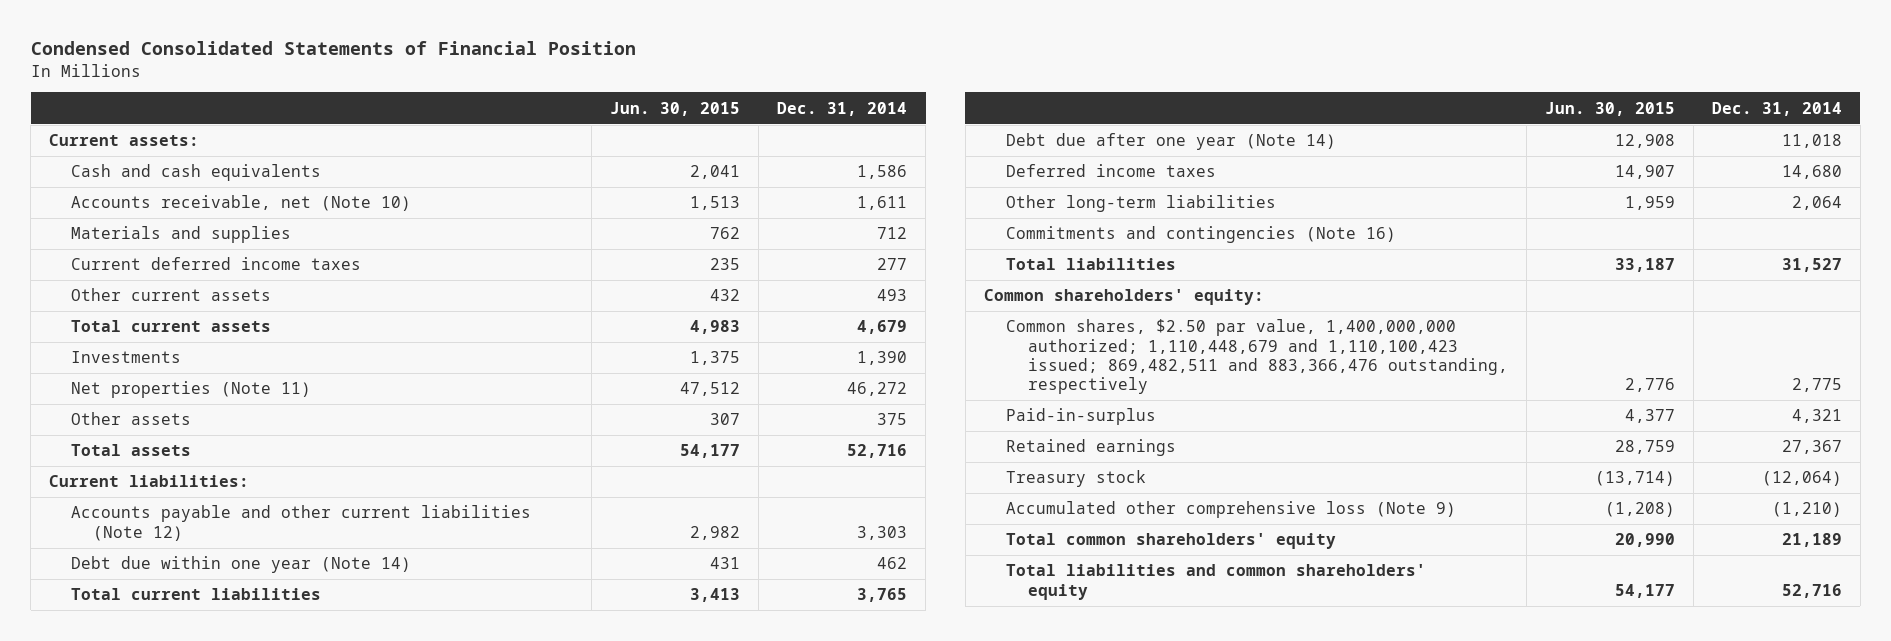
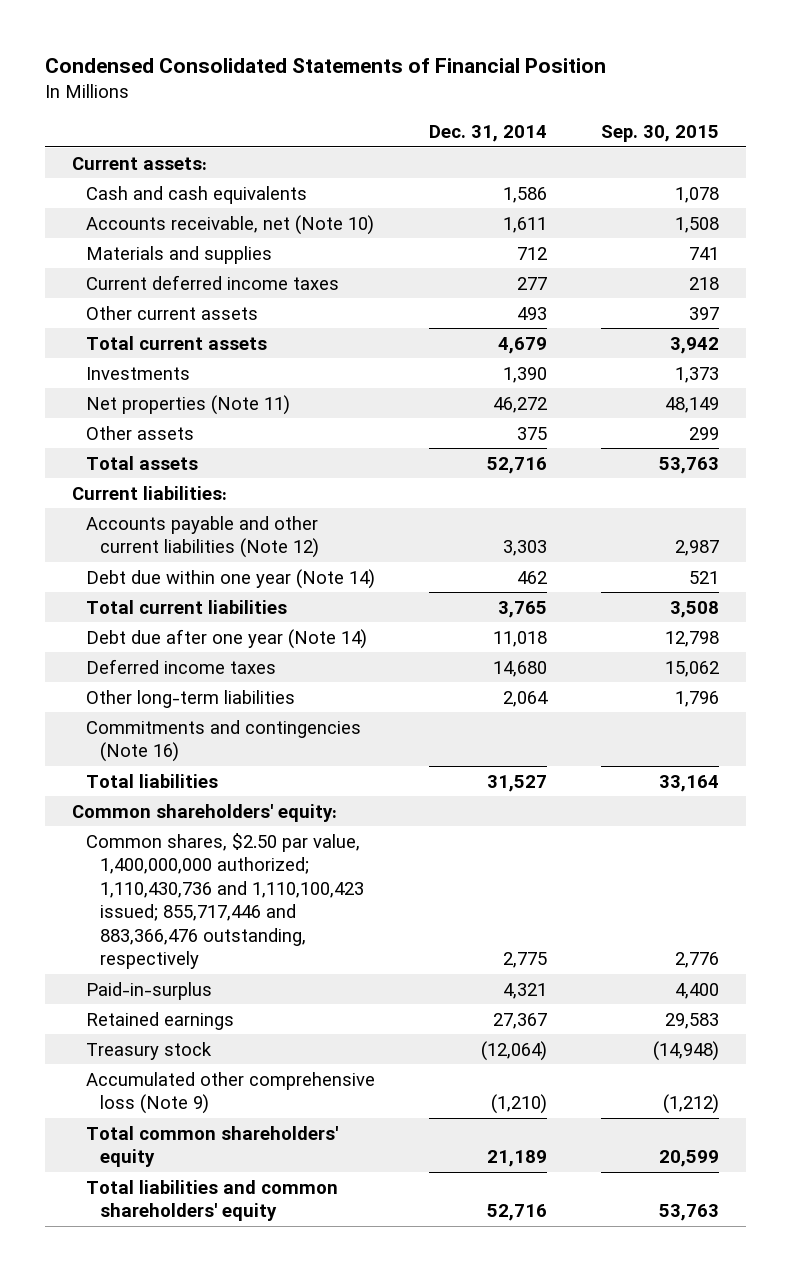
- | Jun. 30, 2015 | Dec. 31, 2014
+ | Dec. 31, 2014 | Sep. 30, 2015
- Common shares, $2.50 par value, 1,400,000,000 authorized; 1,110,448,679 and 1,110,100,423 issued; 869,482,511 and 883,366,476 outstanding, respectively | 2,776 | 2,775
+ Common shares, $2.50 par value, 1,400,000,000 authorized; 1,110,430,736 and 1,110,100,423 issued; 855,717,446 and 883,366,476 outstanding, respectively | 2,775 | 2,776

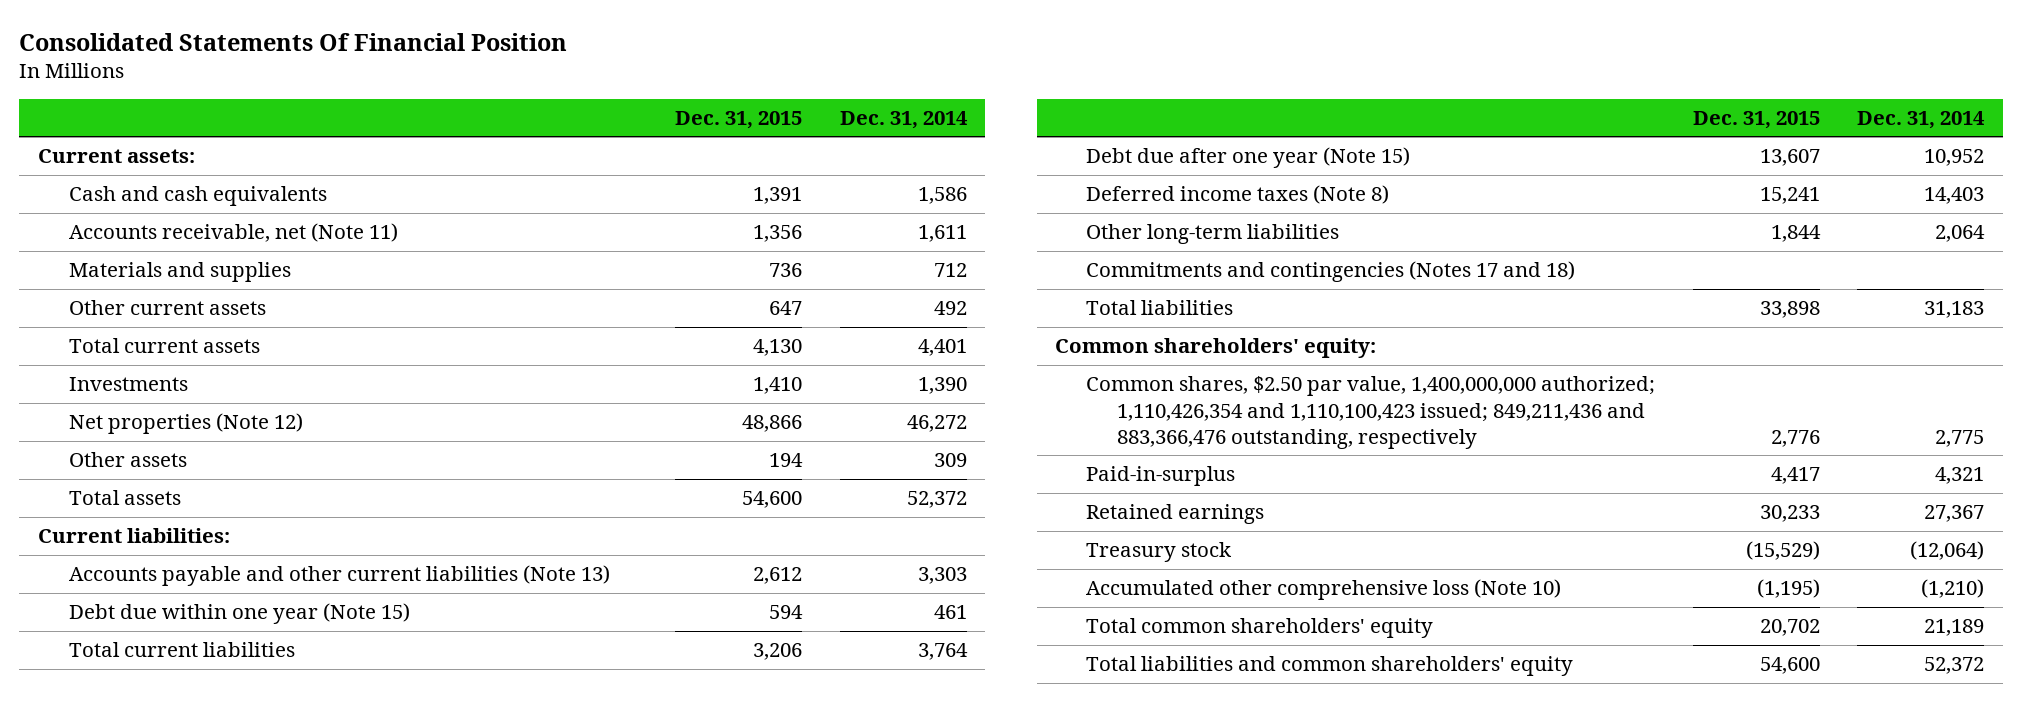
- Condensed Consolidated Statements of Financial Position
+ Consolidated Statements Of Financial Position
- | Dec. 31, 2014 | Sep. 30, 2015
+ | Dec. 31, 2015 | Dec. 31, 2014
- Accounts receivable, net (Note 10) | 1,611 | 1,508
+ Accounts receivable, net (Note 11) | 1,356 | 1,611
- Current deferred income taxes | 277 | 218
- Other current assets | 493 | 397
- Total current assets | 4,679 | 3,942
+ Other current assets | 647 | 492
+ Total current assets | 4,130 | 4,401
- Net properties (Note 11) | 46,272 | 48,149
- Other assets | 375 | 299
- Total assets | 52,716 | 53,763
+ Net properties (Note 12) | 48,866 | 46,272
+ Other assets | 194 | 309
+ Total assets | 54,600 | 52,372
- Accounts payable and other current liabilities (Note 12) | 3,303 | 2,987
- Debt due within one year (Note 14) | 462 | 521
- Total current liabilities | 3,765 | 3,508
- Debt due after one year (Note 14) | 11,018 | 12,798
- Deferred income taxes | 14,680 | 15,062
+ Accounts payable and other current liabilities (Note 13) | 2,612 | 3,303
+ Debt due within one year (Note 15) | 594 | 461
+ Total current liabilities | 3,206 | 3,764
+ Debt due after one year (Note 15) | 13,607 | 10,952
+ Deferred income taxes (Note 8) | 15,241 | 14,403
- Commitments and contingencies (Note 16)
- Total liabilities | 31,527 | 33,164
+ Commitments and contingencies (Notes 17 and 18)
+ Total liabilities | 33,898 | 31,183
- Common shares, $2.50 par value, 1,400,000,000 authorized; 1,110,430,736 and 1,110,100,423 issued; 855,717,446 and 883,366,476 outstanding, respectively | 2,775 | 2,776
+ Common shares, $2.50 par value, 1,400,000,000 authorized; 1,110,426,354 and 1,110,100,423 issued; 849,211,436 and 883,366,476 outstanding, respectively | 2,776 | 2,775
- Accumulated other comprehensive loss (Note 9) | (1,210) | (1,212)
+ Accumulated other comprehensive loss (Note 10) | (1,195) | (1,210)
- Total liabilities and common shareholders' equity | 52,716 | 53,763
+ Total liabilities and common shareholders' equity | 54,600 | 52,372

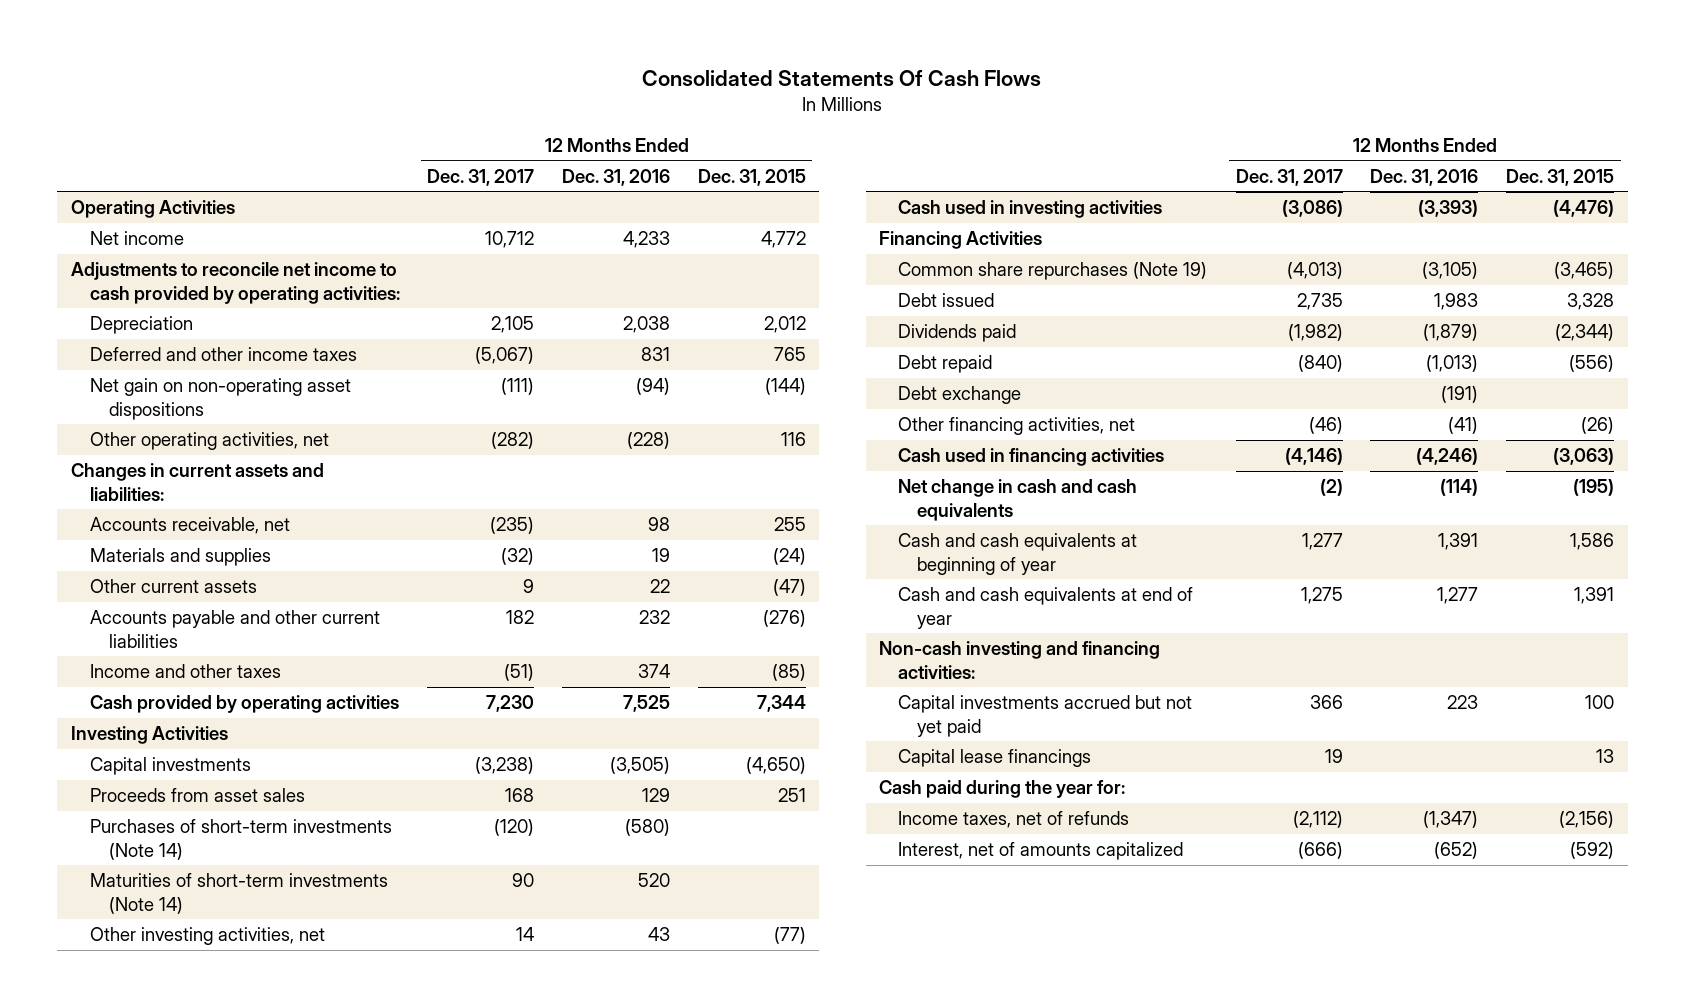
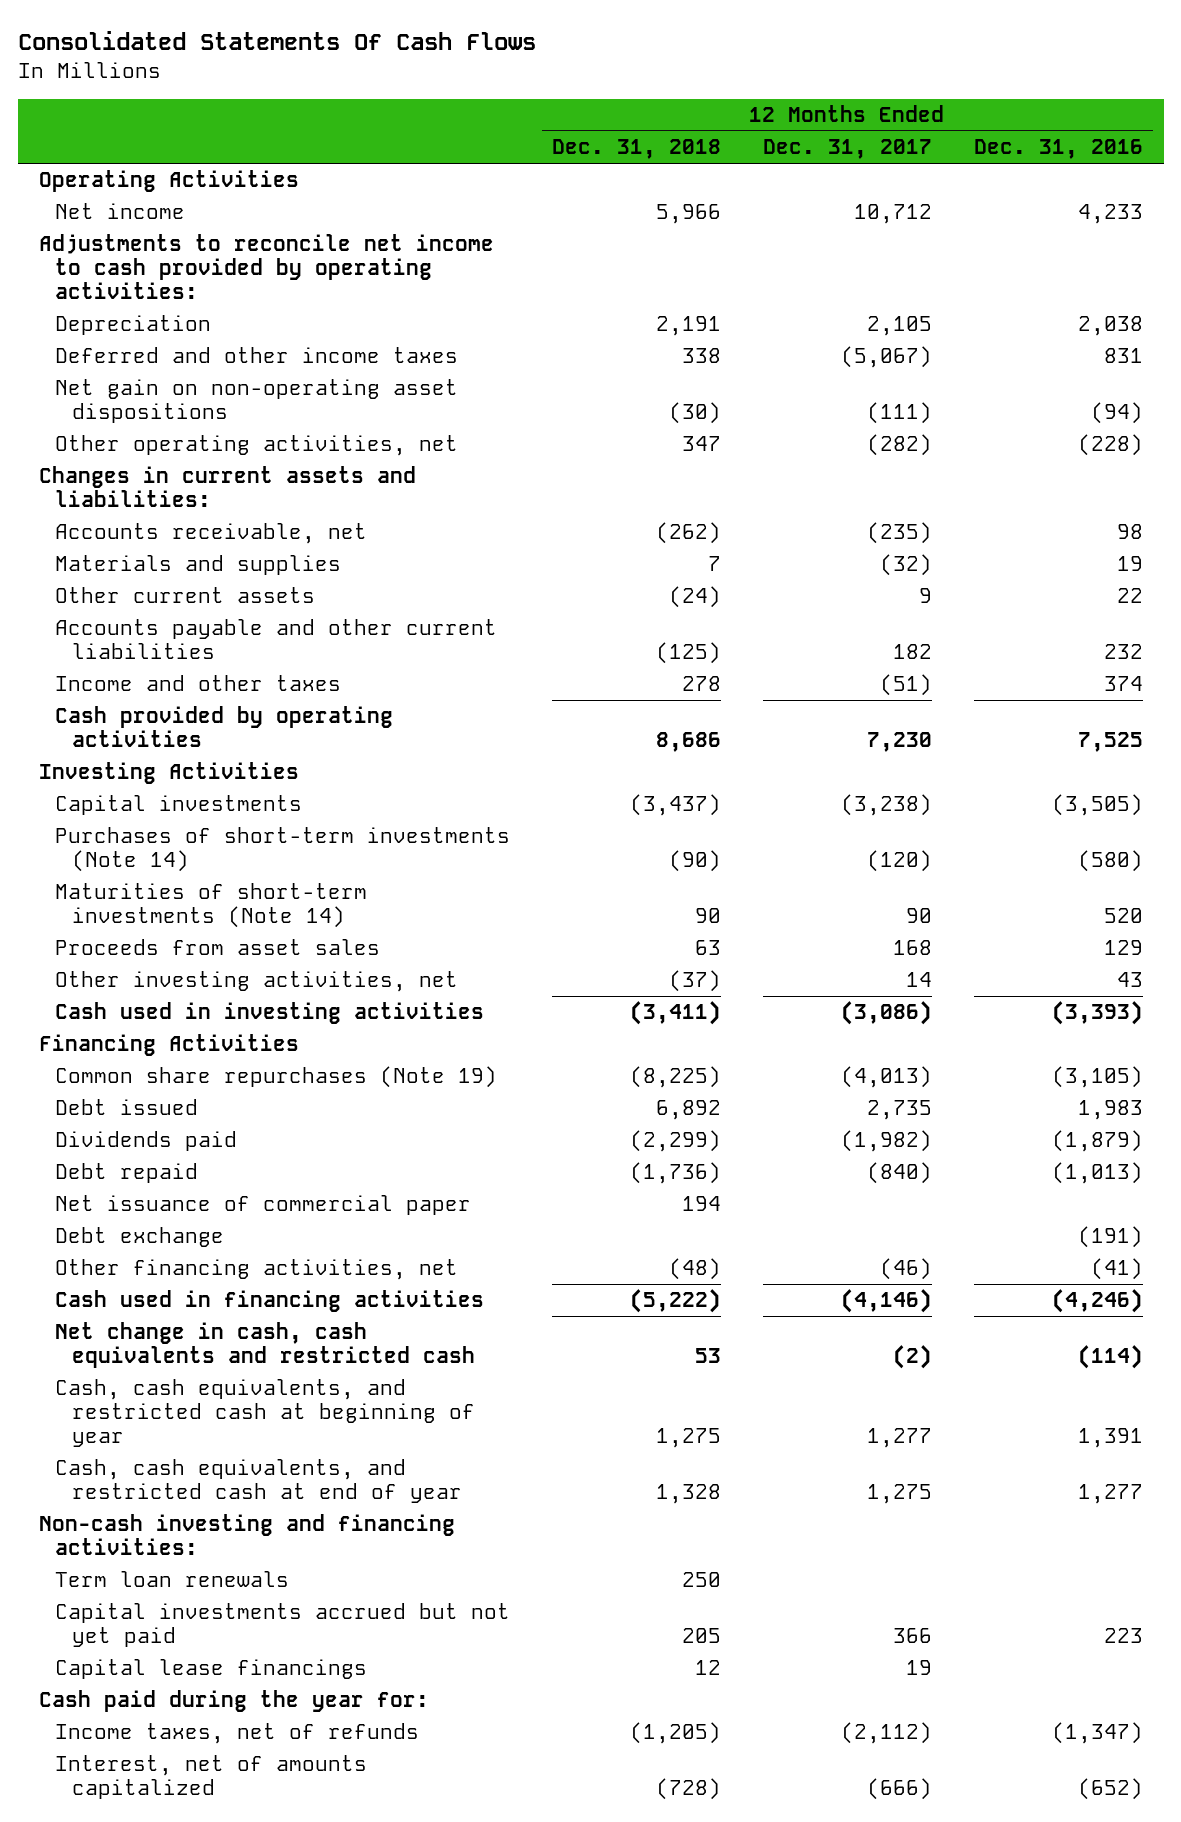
- | 12 Months Ended Dec. 31, 2017 | 12 Months Ended Dec. 31, 2016 | 12 Months Ended Dec. 31, 2015
+ | 12 Months Ended Dec. 31, 2018 | 12 Months Ended Dec. 31, 2017 | 12 Months Ended Dec. 31, 2016
moved down: Proceeds from asset sales | 63 | 168 | 129
+ Net issuance of commercial paper | 194 | |
- Net change in cash and cash equivalents | (2) | (114) | (195)
- Cash and cash equivalents at beginning of year | 1,277 | 1,391 | 1,586
- Cash and cash equivalents at end of year | 1,275 | 1,277 | 1,391
+ Net change in cash, cash equivalents and restricted cash | 53 | (2) | (114)
+ Cash, cash equivalents, and restricted cash at beginning of year | 1,275 | 1,277 | 1,391
+ Cash, cash equivalents, and restricted cash at end of year | 1,328 | 1,275 | 1,277
+ Term loan renewals | 250 | |

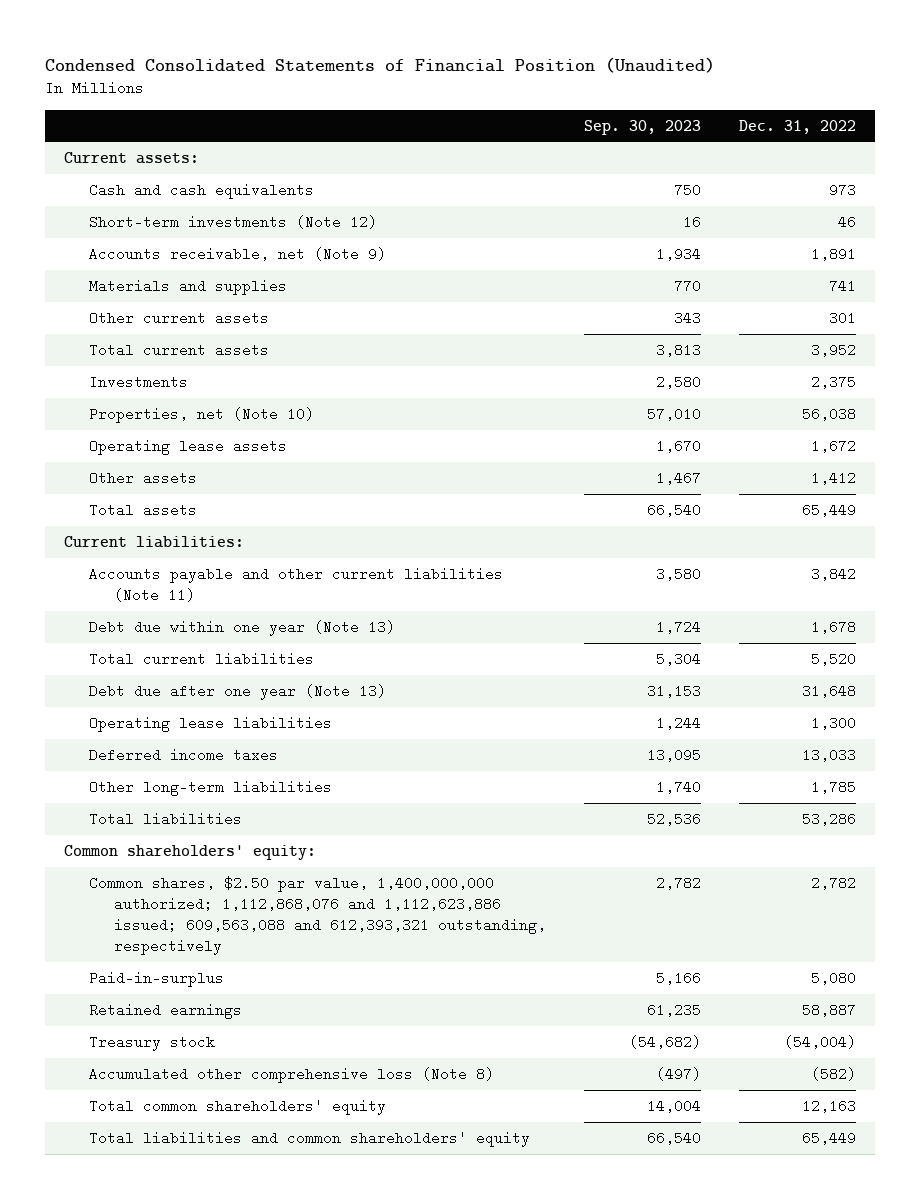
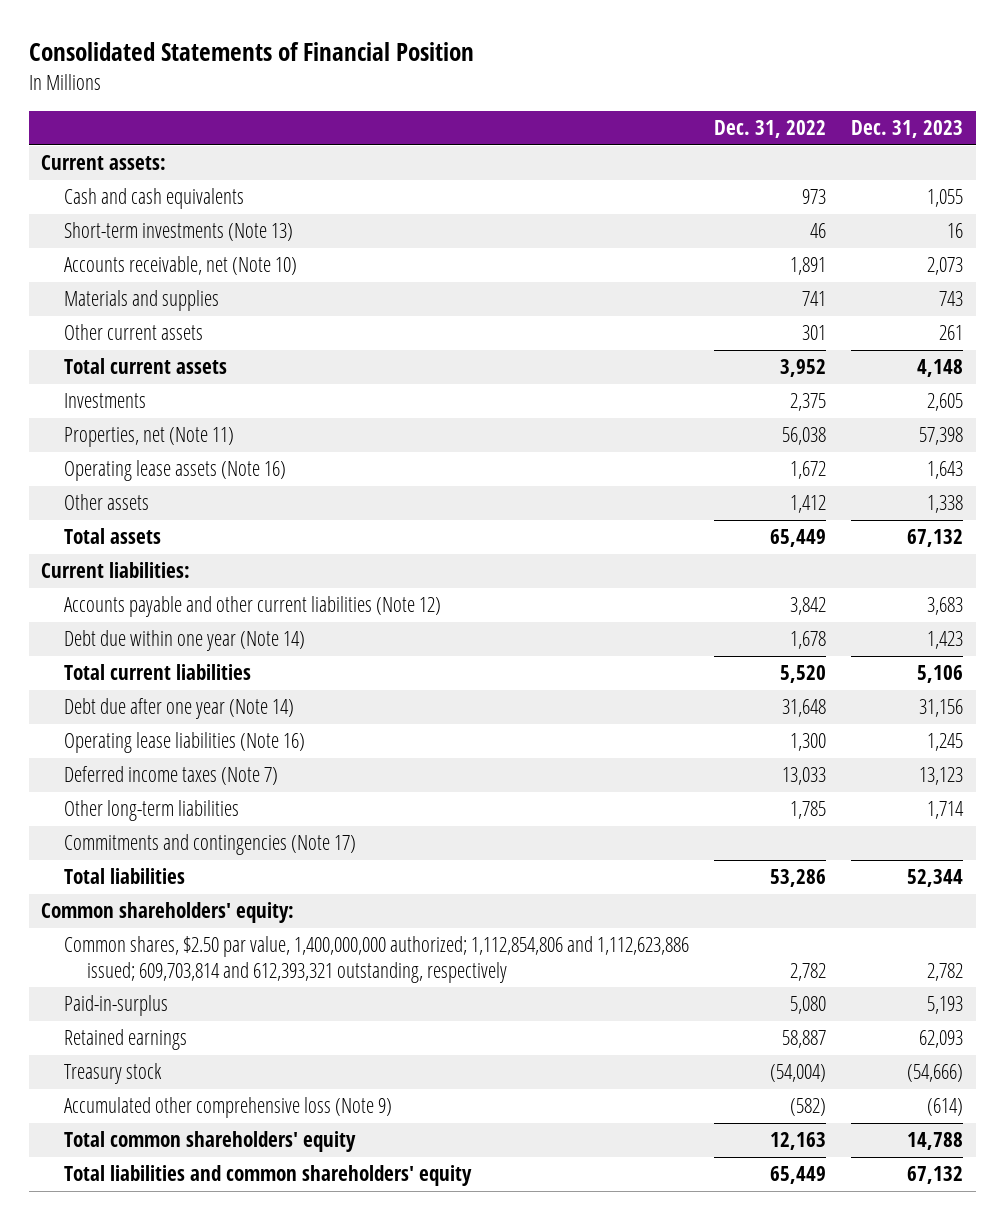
- Condensed Consolidated Statements of Financial Position (Unaudited)
+ Consolidated Statements of Financial Position
- | Sep. 30, 2023 | Dec. 31, 2022
+ | Dec. 31, 2022 | Dec. 31, 2023
- Short-term investments (Note 12) | 16 | 46
- Accounts receivable, net (Note 9) | 1,934 | 1,891
+ Short-term investments (Note 13) | 46 | 16
+ Accounts receivable, net (Note 10) | 1,891 | 2,073
- Properties, net (Note 10) | 57,010 | 56,038
- Operating lease assets | 1,670 | 1,672
+ Properties, net (Note 11) | 56,038 | 57,398
+ Operating lease assets (Note 16) | 1,672 | 1,643
- Accounts payable and other current liabilities (Note 11) | 3,580 | 3,842
- Debt due within one year (Note 13) | 1,724 | 1,678
+ Accounts payable and other current liabilities (Note 12) | 3,842 | 3,683
+ Debt due within one year (Note 14) | 1,678 | 1,423
- Debt due after one year (Note 13) | 31,153 | 31,648
- Operating lease liabilities | 1,244 | 1,300
- Deferred income taxes | 13,095 | 13,033
+ Debt due after one year (Note 14) | 31,648 | 31,156
+ Operating lease liabilities (Note 16) | 1,300 | 1,245
+ Deferred income taxes (Note 7) | 13,033 | 13,123
+ Commitments and contingencies (Note 17)
- Common shares, $2.50 par value, 1,400,000,000 authorized; 1,112,868,076 and 1,112,623,886 issued; 609,563,088 and 612,393,321 outstanding, respectively | 2,782 | 2,782
+ Common shares, $2.50 par value, 1,400,000,000 authorized; 1,112,854,806 and 1,112,623,886 issued; 609,703,814 and 612,393,321 outstanding, respectively | 2,782 | 2,782
- Accumulated other comprehensive loss (Note 8) | (497) | (582)
+ Accumulated other comprehensive loss (Note 9) | (582) | (614)

